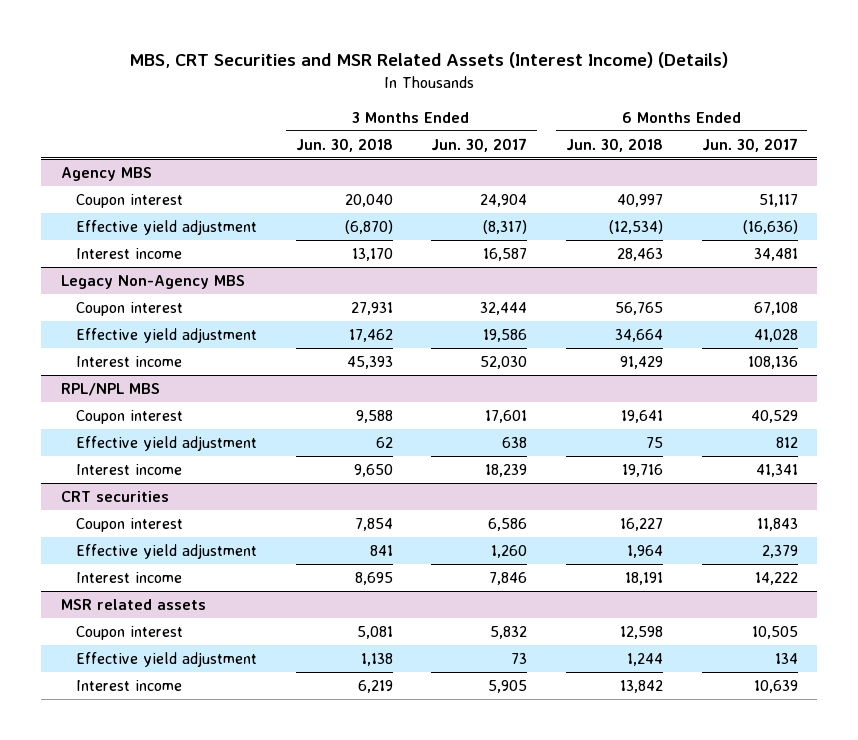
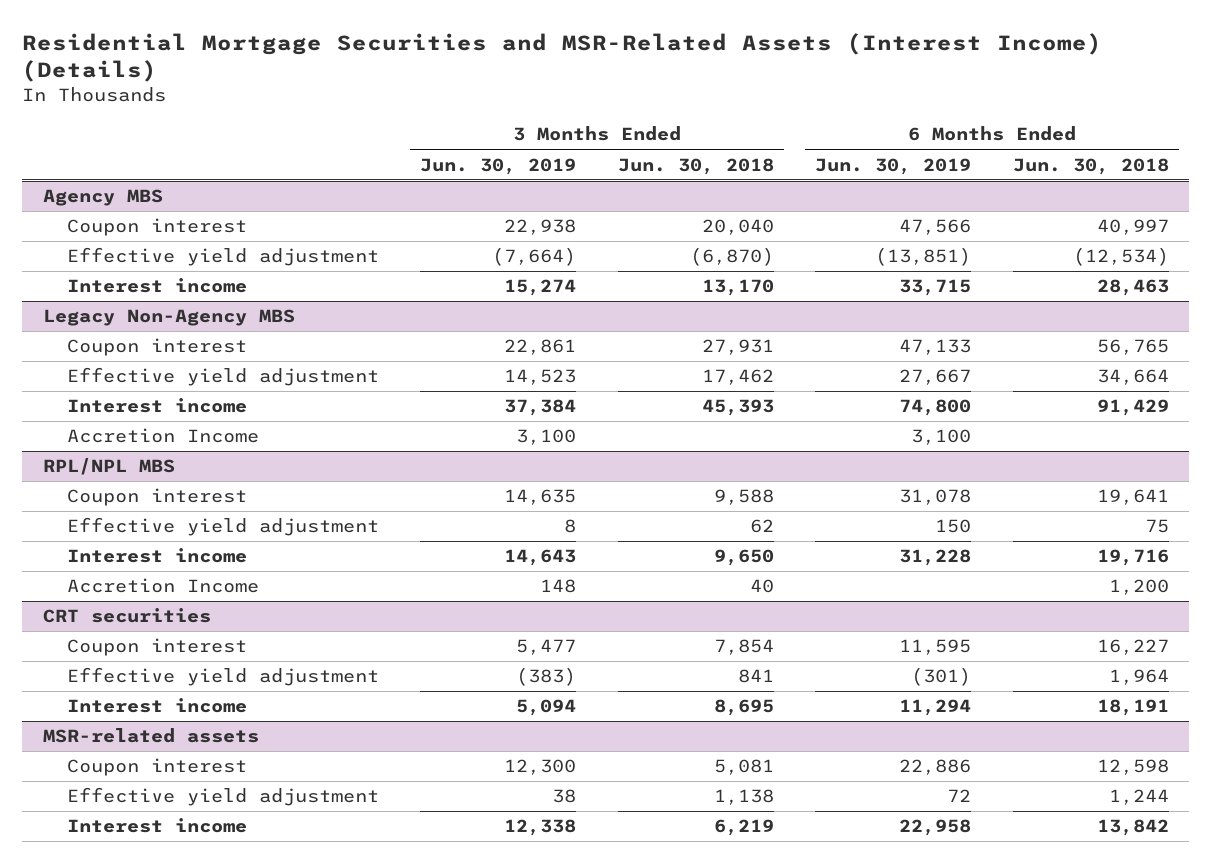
- MBS, CRT Securities and MSR Related Assets (Interest Income) (Details)
+ Residential Mortgage Securities and MSR-Related Assets (Interest Income) (Details)
- | 3 Months Ended Jun. 30, 2018 | 3 Months Ended Jun. 30, 2017 | 6 Months Ended Jun. 30, 2018 | 6 Months Ended Jun. 30, 2017
+ | 3 Months Ended Jun. 30, 2019 | 3 Months Ended Jun. 30, 2018 | 6 Months Ended Jun. 30, 2019 | 6 Months Ended Jun. 30, 2018
@ Legacy Non-Agency MBS
+ Accretion Income | 3,100 | | 3,100 |
@ RPL/NPL MBS
+ Accretion Income | 148 | 40 | | 1,200
- MSR related assets
+ MSR-related assets

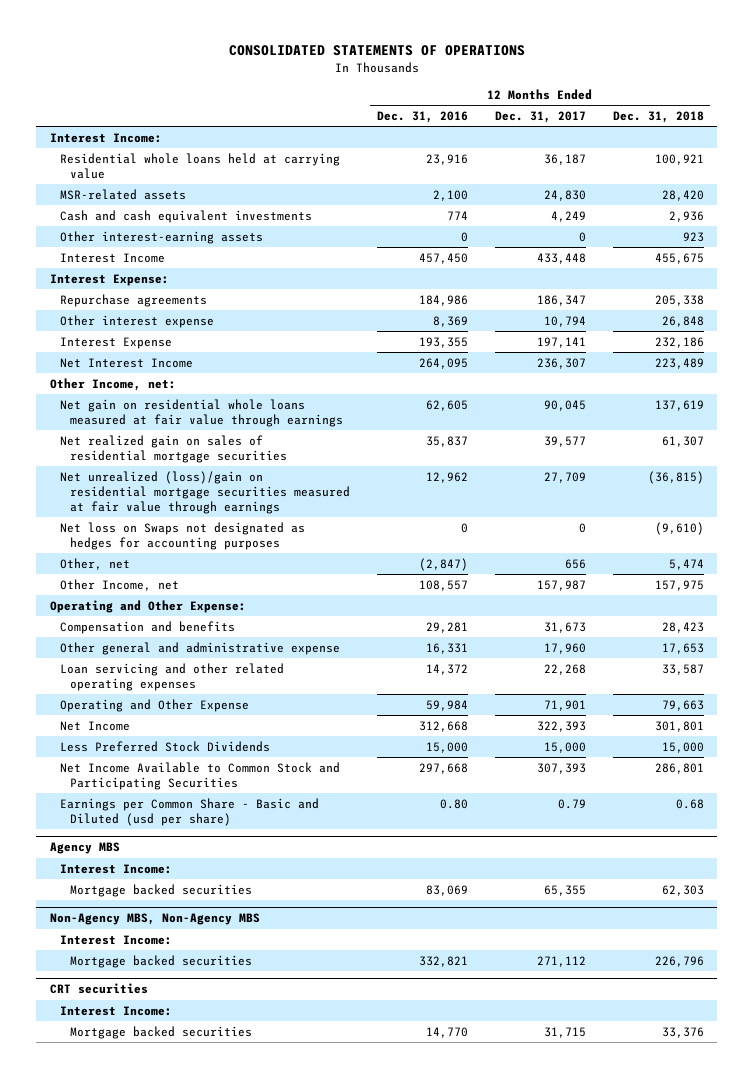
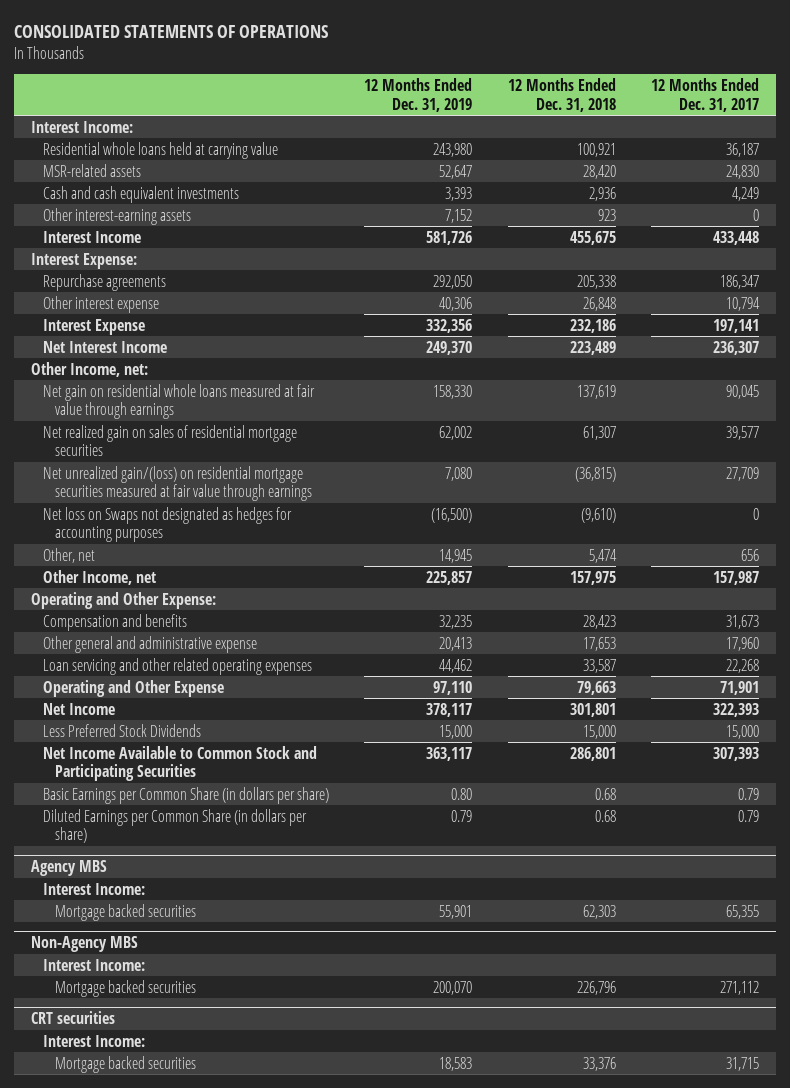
- | 12 Months Ended Dec. 31, 2016 | 12 Months Ended Dec. 31, 2017 | 12 Months Ended Dec. 31, 2018
+ | 12 Months Ended Dec. 31, 2019 | 12 Months Ended Dec. 31, 2018 | 12 Months Ended Dec. 31, 2017
- Net unrealized (loss)/gain on residential mortgage securities measured at fair value through earnings | 12,962 | 27,709 | (36,815)
+ Net unrealized gain/(loss) on residential mortgage securities measured at fair value through earnings | 7,080 | (36,815) | 27,709
- Earnings per Common Share - Basic and Diluted (usd per share) | 0.80 | 0.79 | 0.68
+ Basic Earnings per Common Share (in dollars per share) | 0.80 | 0.68 | 0.79
+ Diluted Earnings per Common Share (in dollars per share) | 0.79 | 0.68 | 0.79
- Non-Agency MBS, Non-Agency MBS
+ Non-Agency MBS

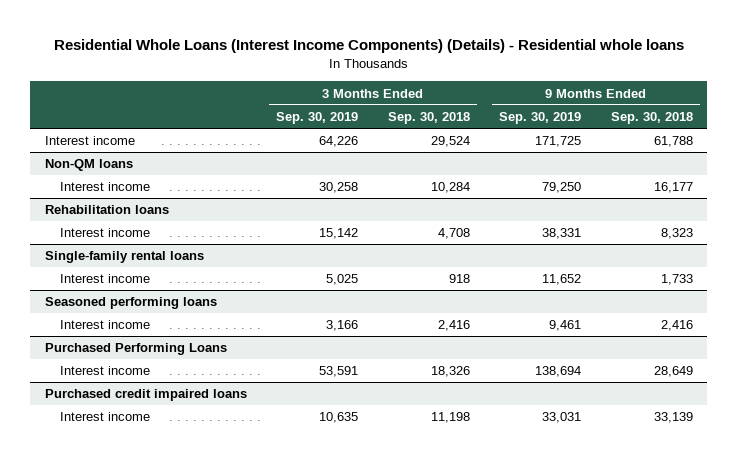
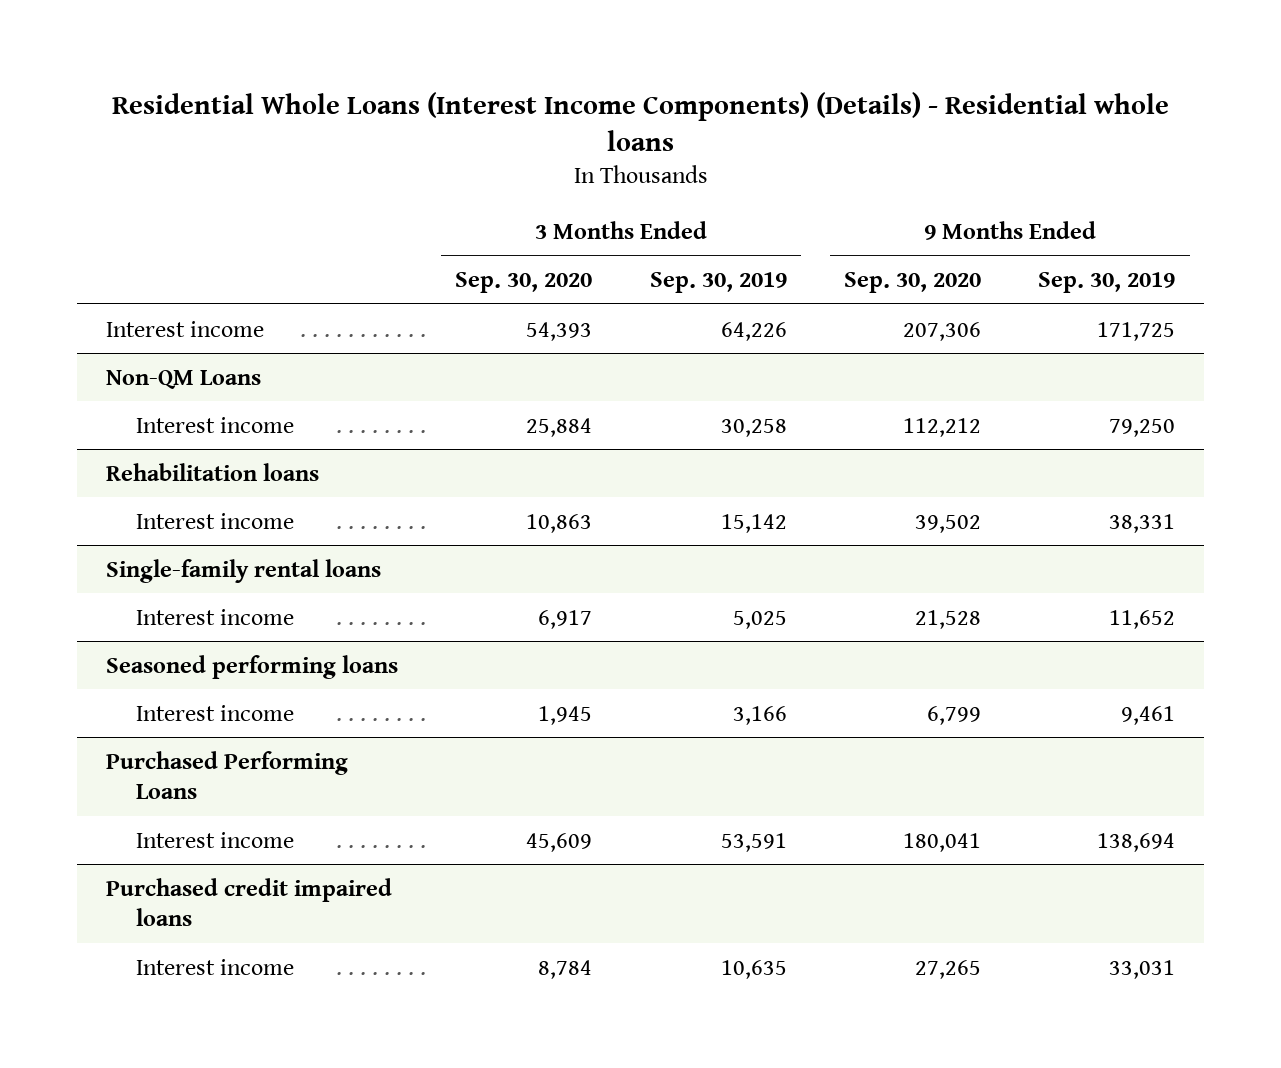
- | 3 Months Ended Sep. 30, 2019 | 3 Months Ended Sep. 30, 2018 | 9 Months Ended Sep. 30, 2019 | 9 Months Ended Sep. 30, 2018
+ | 3 Months Ended Sep. 30, 2020 | 3 Months Ended Sep. 30, 2019 | 9 Months Ended Sep. 30, 2020 | 9 Months Ended Sep. 30, 2019
- Non-QM loans
+ Non-QM Loans

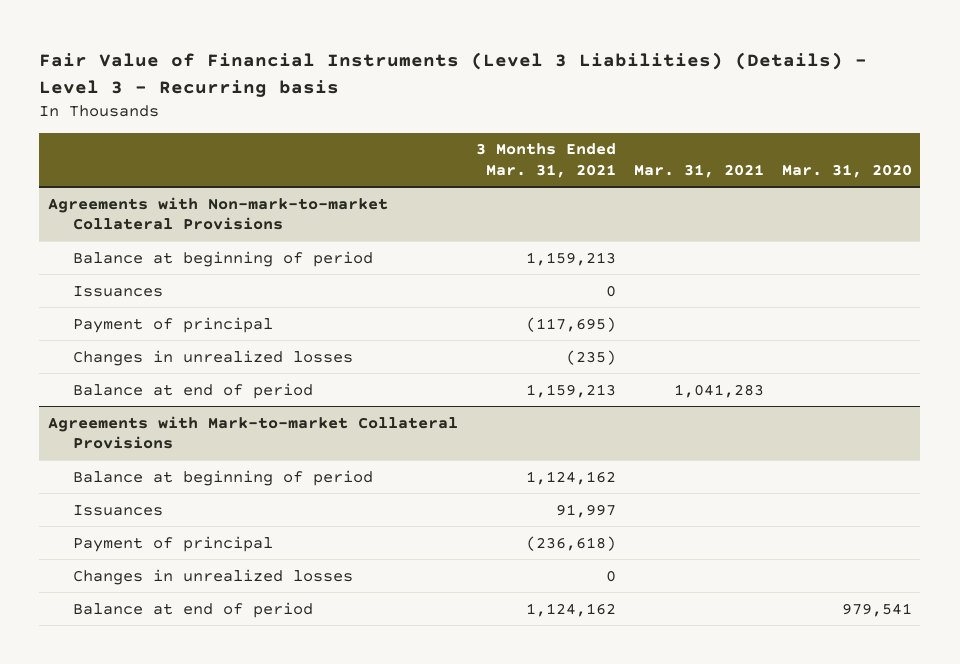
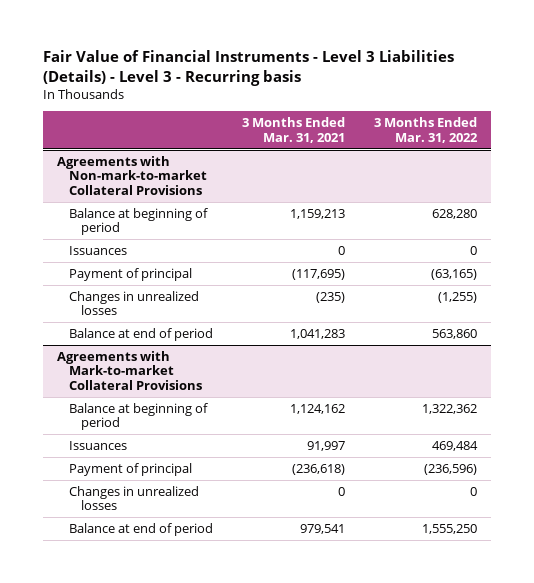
- Fair Value of Financial Instruments (Level 3 Liabilities) (Details) - Level 3 - Recurring basis
+ Fair Value of Financial Instruments - Level 3 Liabilities (Details) - Level 3 - Recurring basis
- | 3 Months Ended Mar. 31, 2021 | Mar. 31, 2021 | Mar. 31, 2020
+ | 3 Months Ended Mar. 31, 2021 | 3 Months Ended Mar. 31, 2022
@ Agreements with Non-mark-to-market Collateral Provisions
- Balance at end of period | 1,159,213 | 1,041,283 |
+ Balance at end of period | 1,041,283 | 563,860
@ Agreements with Mark-to-market Collateral Provisions
- Balance at end of period | 1,124,162 | | 979,541
+ Balance at end of period | 979,541 | 1,555,250

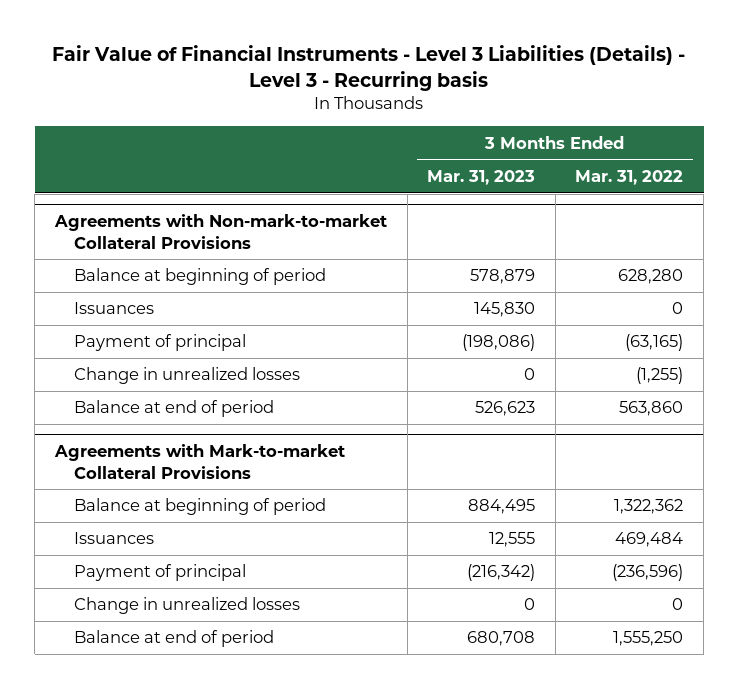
- | 3 Months Ended Mar. 31, 2021 | 3 Months Ended Mar. 31, 2022
+ | 3 Months Ended Mar. 31, 2023 | 3 Months Ended Mar. 31, 2022
@ Agreements with Non-mark-to-market Collateral Provisions
- Changes in unrealized losses | (235) | (1,255)
+ Change in unrealized losses | 0 | (1,255)
@ Agreements with Mark-to-market Collateral Provisions
- Changes in unrealized losses | 0 | 0
+ Change in unrealized losses | 0 | 0

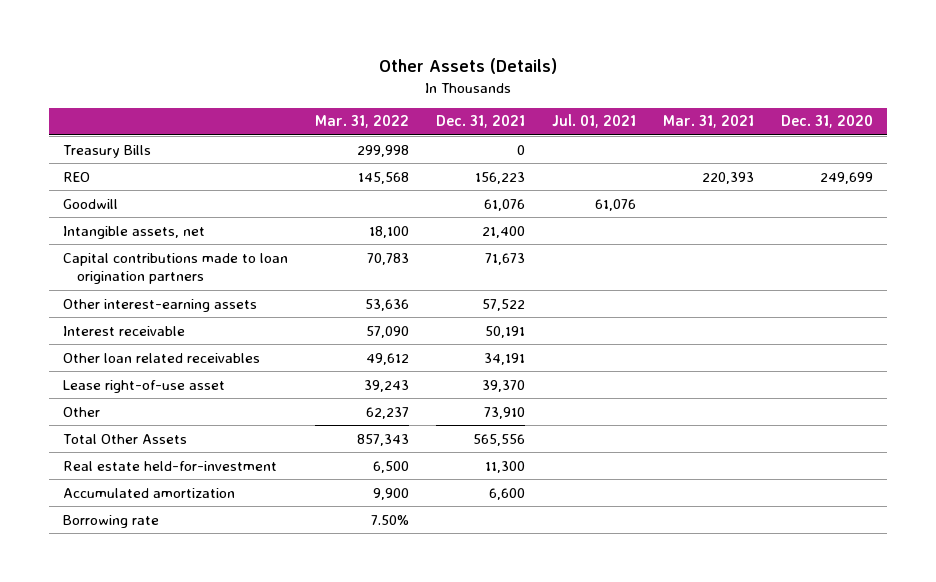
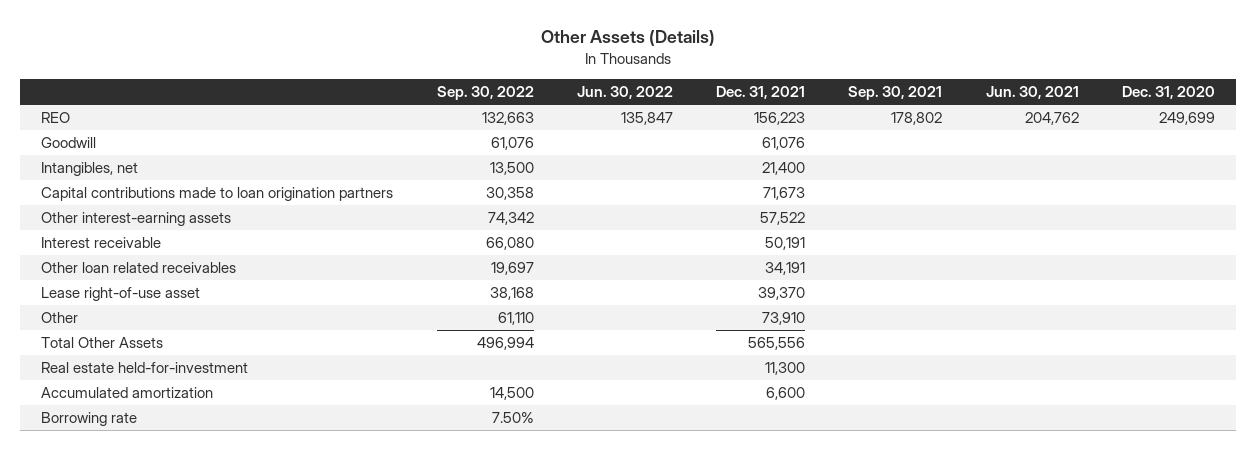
- | Mar. 31, 2022 | Dec. 31, 2021 | Jul. 01, 2021 | Mar. 31, 2021 | Dec. 31, 2020
+ | Sep. 30, 2022 | Jun. 30, 2022 | Dec. 31, 2021 | Sep. 30, 2021 | Jun. 30, 2021 | Dec. 31, 2020
- Treasury Bills | 299,998 | 0 | | |
- Intangible assets, net | 18,100 | 21,400 | | |
+ Intangibles, net | 13,500 | | 21,400 | | |

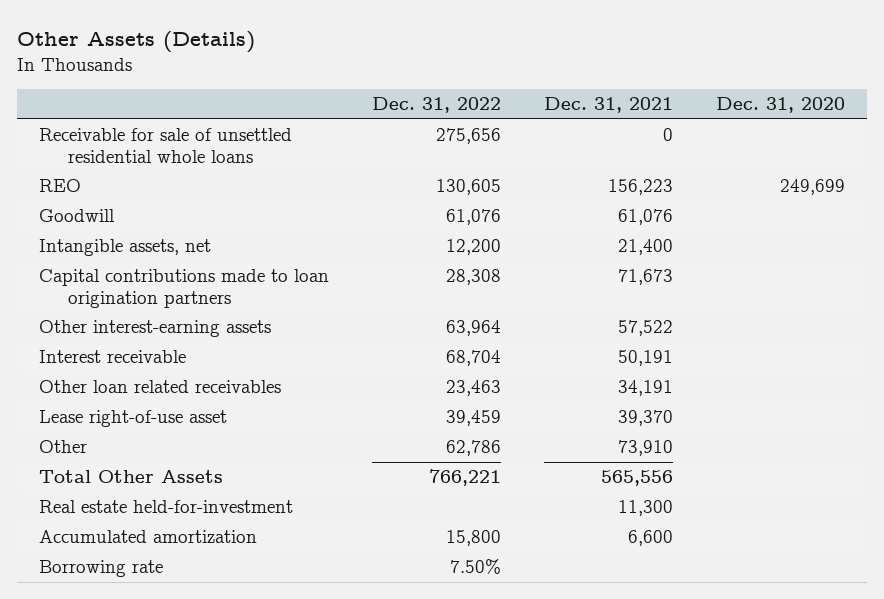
- | Sep. 30, 2022 | Jun. 30, 2022 | Dec. 31, 2021 | Sep. 30, 2021 | Jun. 30, 2021 | Dec. 31, 2020
+ | Dec. 31, 2022 | Dec. 31, 2021 | Dec. 31, 2020
+ Receivable for sale of unsettled residential whole loans | 275,656 | 0 |
- Intangibles, net | 13,500 | | 21,400 | | |
+ Intangible assets, net | 12,200 | 21,400 |

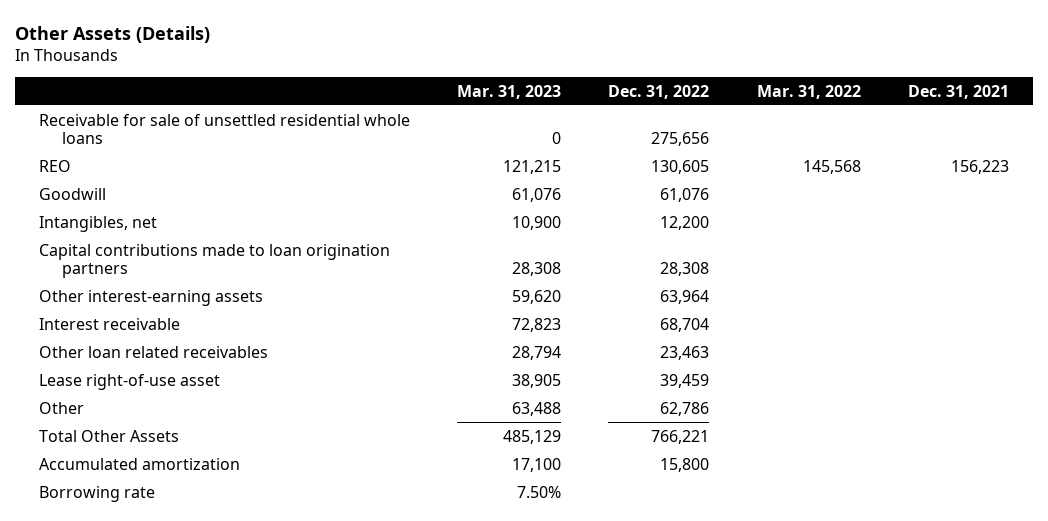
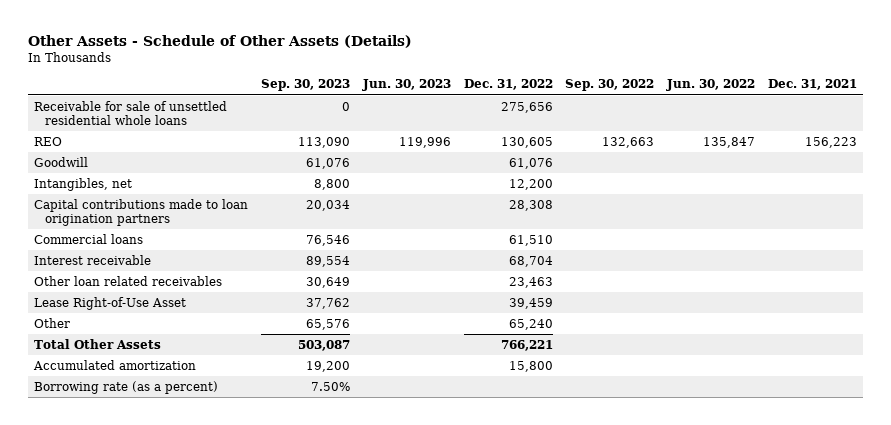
- Other Assets (Details)
+ Other Assets - Schedule of Other Assets (Details)
- | Mar. 31, 2023 | Dec. 31, 2022 | Mar. 31, 2022 | Dec. 31, 2021
+ | Sep. 30, 2023 | Jun. 30, 2023 | Dec. 31, 2022 | Sep. 30, 2022 | Jun. 30, 2022 | Dec. 31, 2021
- Other interest-earning assets | 59,620 | 63,964 | |
+ Commercial loans | 76,546 | | 61,510 | | |
- Lease right-of-use asset | 38,905 | 39,459 | |
- Other | 63,488 | 62,786 | |
+ Lease Right-of-Use Asset | 37,762 | | 39,459 | | |
+ Other | 65,576 | | 65,240 | | |
- Borrowing rate | 7.50% | | |
+ Borrowing rate (as a percent) | 7.50% | | | | |

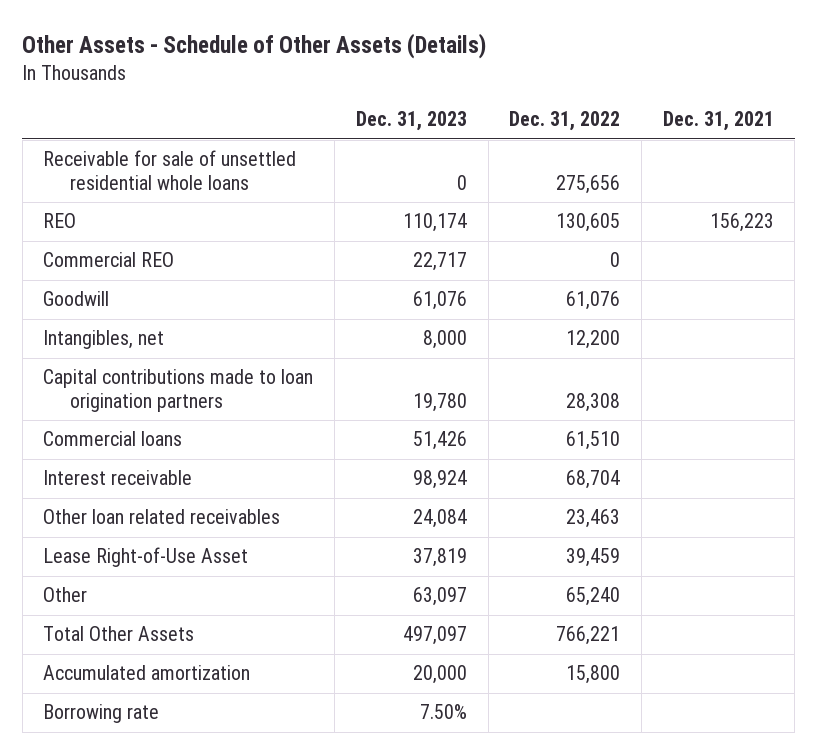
- | Sep. 30, 2023 | Jun. 30, 2023 | Dec. 31, 2022 | Sep. 30, 2022 | Jun. 30, 2022 | Dec. 31, 2021
+ | Dec. 31, 2023 | Dec. 31, 2022 | Dec. 31, 2021
+ Commercial REO | 22,717 | 0 |
- Borrowing rate (as a percent) | 7.50% | | | | |
+ Borrowing rate | 7.50% | |

